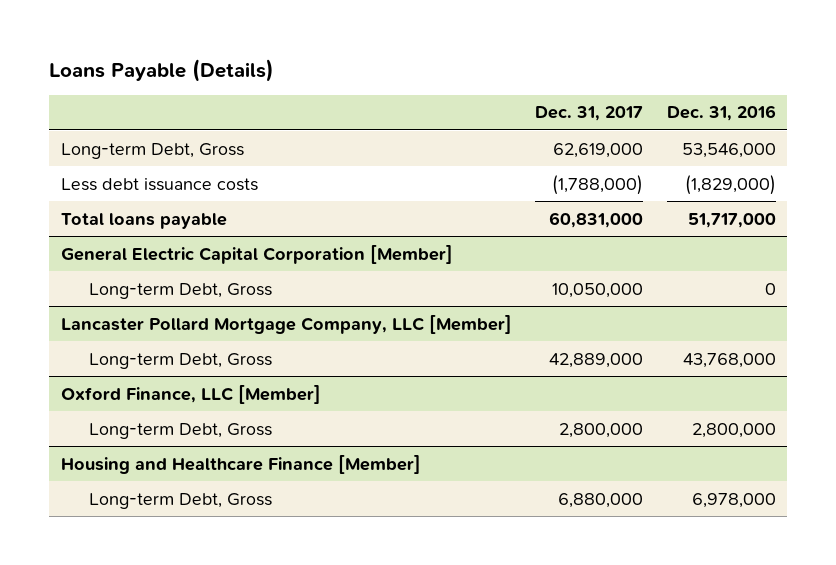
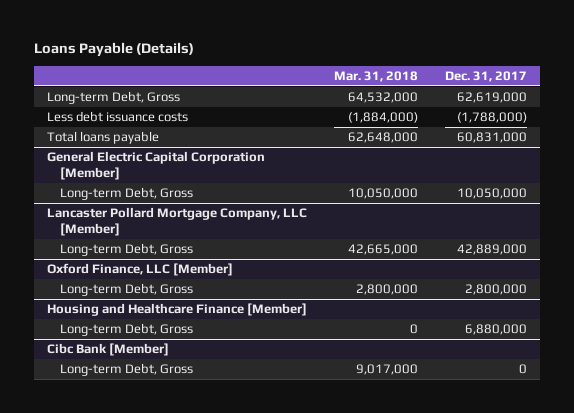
- | Dec. 31, 2017 | Dec. 31, 2016
+ | Mar. 31, 2018 | Dec. 31, 2017
+ Cibc Bank [Member]
+ Long-term Debt, Gross | 9,017,000 | 0

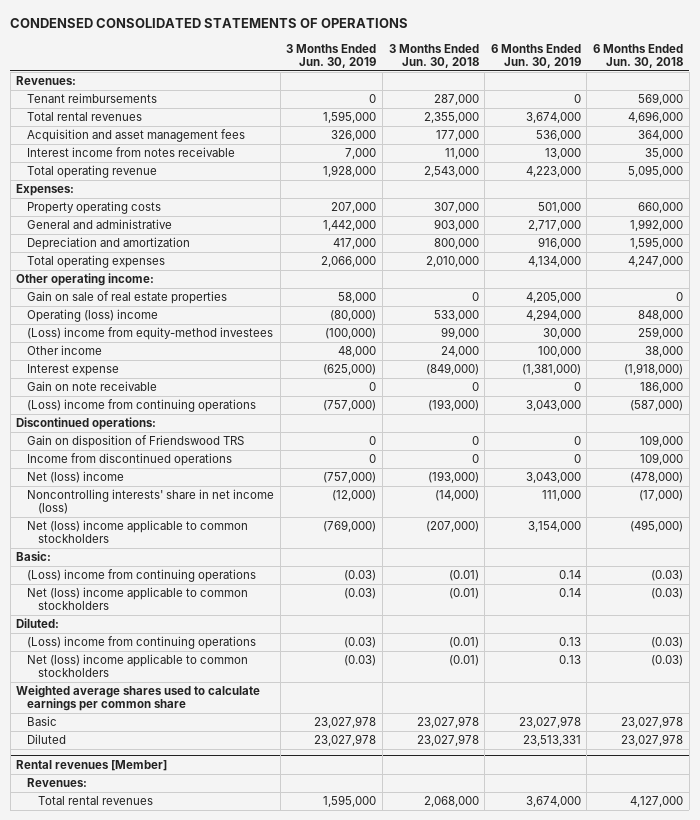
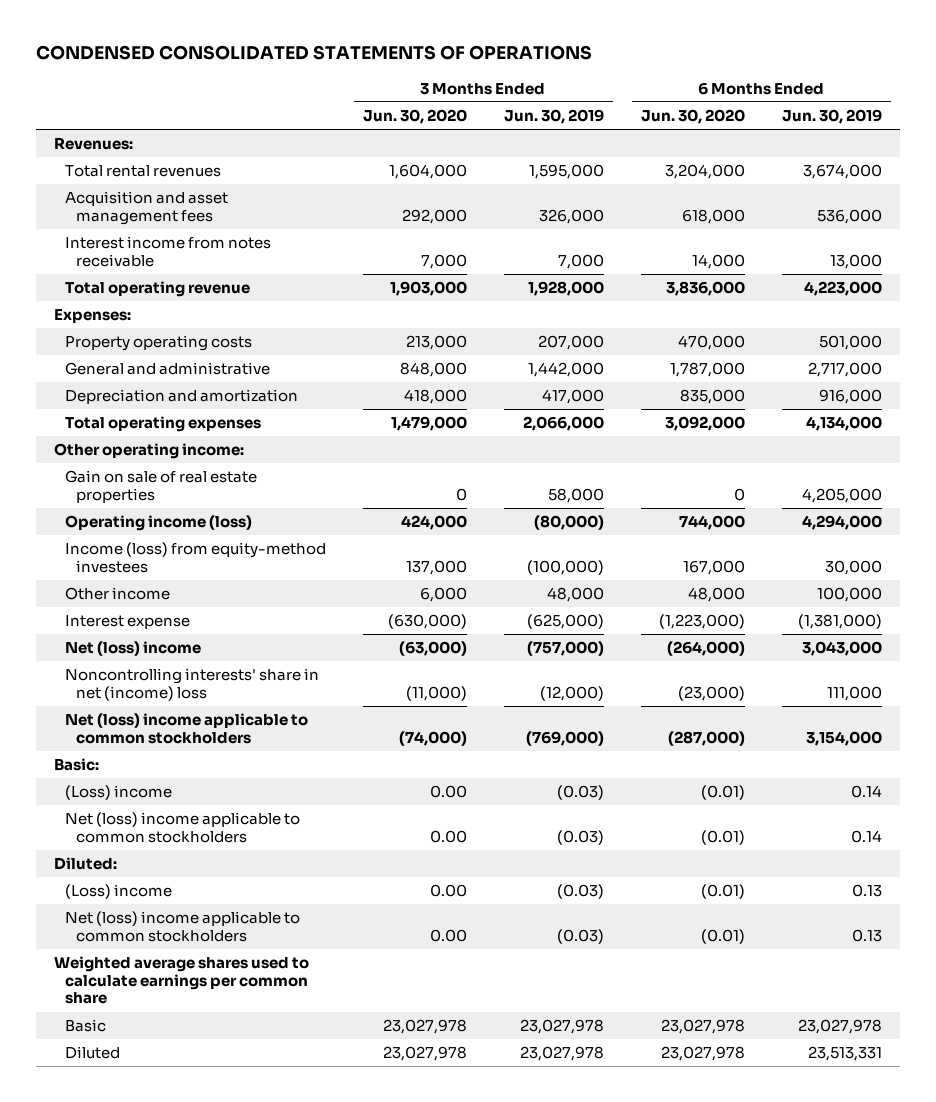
- | 3 Months Ended Jun. 30, 2019 | 3 Months Ended Jun. 30, 2018 | 6 Months Ended Jun. 30, 2019 | 6 Months Ended Jun. 30, 2018
+ | 3 Months Ended Jun. 30, 2020 | 3 Months Ended Jun. 30, 2019 | 6 Months Ended Jun. 30, 2020 | 6 Months Ended Jun. 30, 2019
- Tenant reimbursements | 0 | 287,000 | 0 | 569,000
- Operating (loss) income | (80,000) | 533,000 | 4,294,000 | 848,000
- (Loss) income from equity-method investees | (100,000) | 99,000 | 30,000 | 259,000
+ Operating income (loss) | 424,000 | (80,000) | 744,000 | 4,294,000
+ Income (loss) from equity-method investees | 137,000 | (100,000) | 167,000 | 30,000
- Gain on note receivable | 0 | 0 | 0 | 186,000
- (Loss) income from continuing operations | (757,000) | (193,000) | 3,043,000 | (587,000)
- Discontinued operations:
- Gain on disposition of Friendswood TRS | 0 | 0 | 0 | 109,000
- Income from discontinued operations | 0 | 0 | 0 | 109,000
- Noncontrolling interests' share in net income (loss) | (12,000) | (14,000) | 111,000 | (17,000)
+ Noncontrolling interests' share in net (income) loss | (11,000) | (12,000) | (23,000) | 111,000
- (Loss) income from continuing operations | (0.03) | (0.01) | 0.14 | (0.03)
+ (Loss) income | 0.00 | (0.03) | (0.01) | 0.14
- (Loss) income from continuing operations | (0.03) | (0.01) | 0.13 | (0.03)
+ (Loss) income | 0.00 | (0.03) | (0.01) | 0.13
- Rental revenues [Member]
- Revenues:
- Total rental revenues | 1,595,000 | 2,068,000 | 3,674,000 | 4,127,000

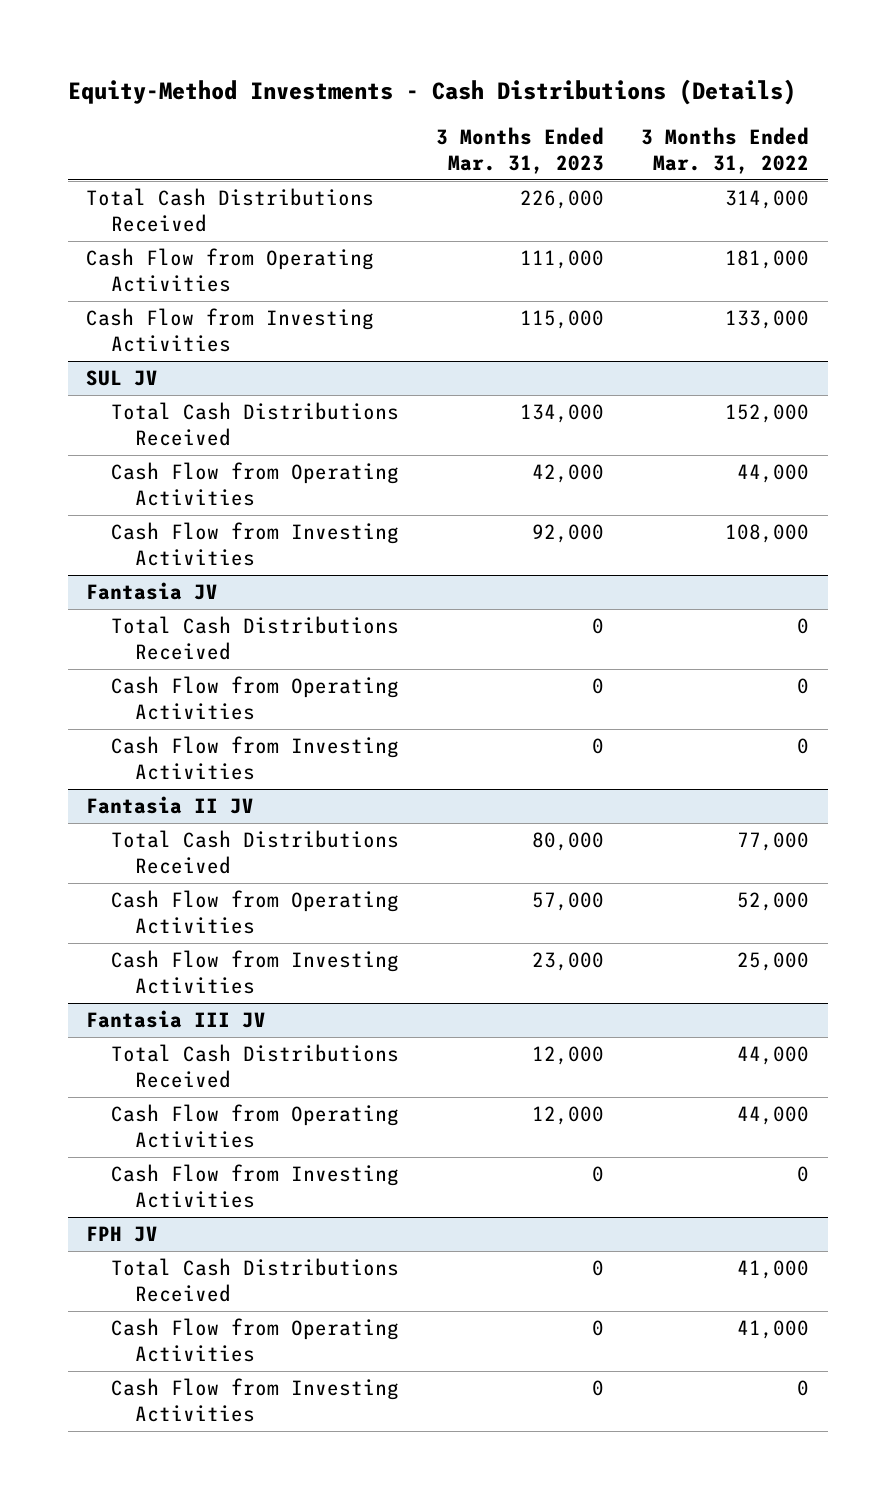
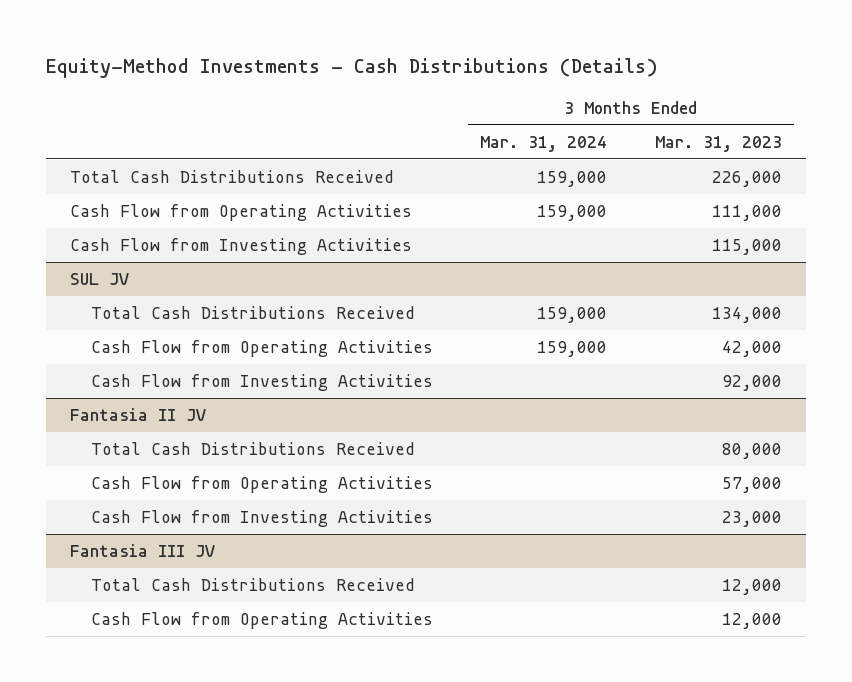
- | 3 Months Ended Mar. 31, 2023 | 3 Months Ended Mar. 31, 2022
+ | 3 Months Ended Mar. 31, 2024 | 3 Months Ended Mar. 31, 2023
- Fantasia JV
- Total Cash Distributions Received | 0 | 0
- Cash Flow from Operating Activities | 0 | 0
- Cash Flow from Investing Activities | 0 | 0
@ Fantasia III JV
- Cash Flow from Investing Activities | 0 | 0
- FPH JV
- Total Cash Distributions Received | 0 | 41,000
- Cash Flow from Operating Activities | 0 | 41,000
- Cash Flow from Investing Activities | 0 | 0

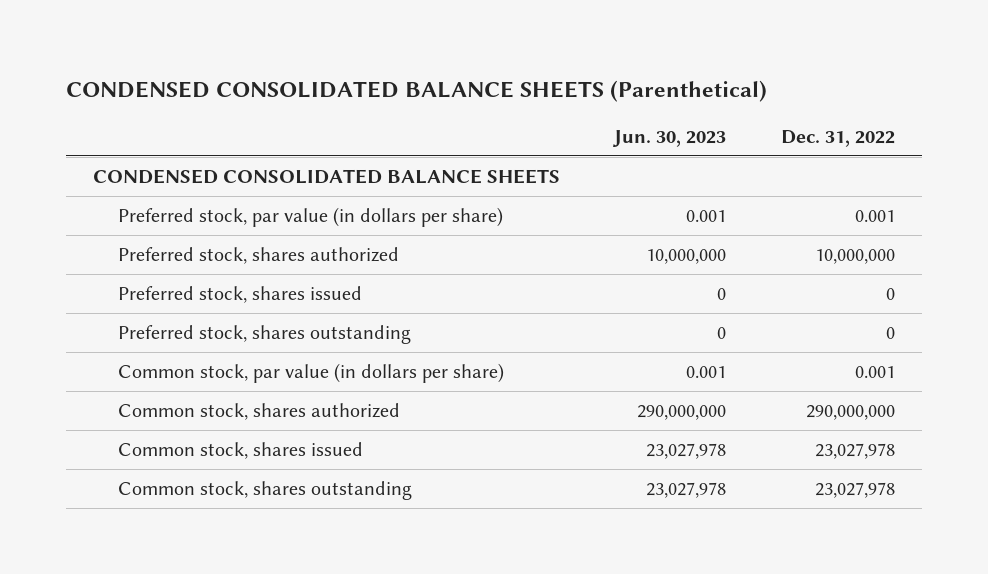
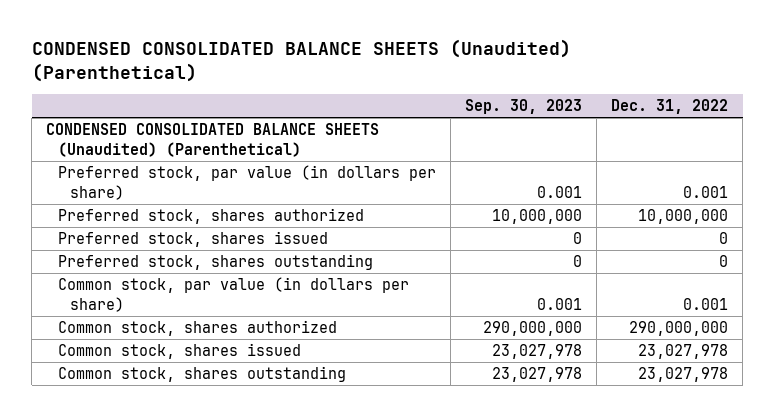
- CONDENSED CONSOLIDATED BALANCE SHEETS (Parenthetical)
+ CONDENSED CONSOLIDATED BALANCE SHEETS (Unaudited) (Parenthetical)
- | Jun. 30, 2023 | Dec. 31, 2022
+ | Sep. 30, 2023 | Dec. 31, 2022
- CONDENSED CONSOLIDATED BALANCE SHEETS
+ CONDENSED CONSOLIDATED BALANCE SHEETS (Unaudited) (Parenthetical)

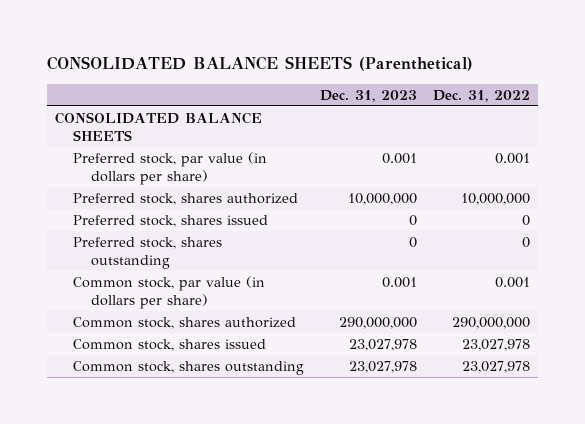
- CONDENSED CONSOLIDATED BALANCE SHEETS (Unaudited) (Parenthetical)
+ CONSOLIDATED BALANCE SHEETS (Parenthetical)
- | Sep. 30, 2023 | Dec. 31, 2022
+ | Dec. 31, 2023 | Dec. 31, 2022
- CONDENSED CONSOLIDATED BALANCE SHEETS (Unaudited) (Parenthetical)
+ CONSOLIDATED BALANCE SHEETS

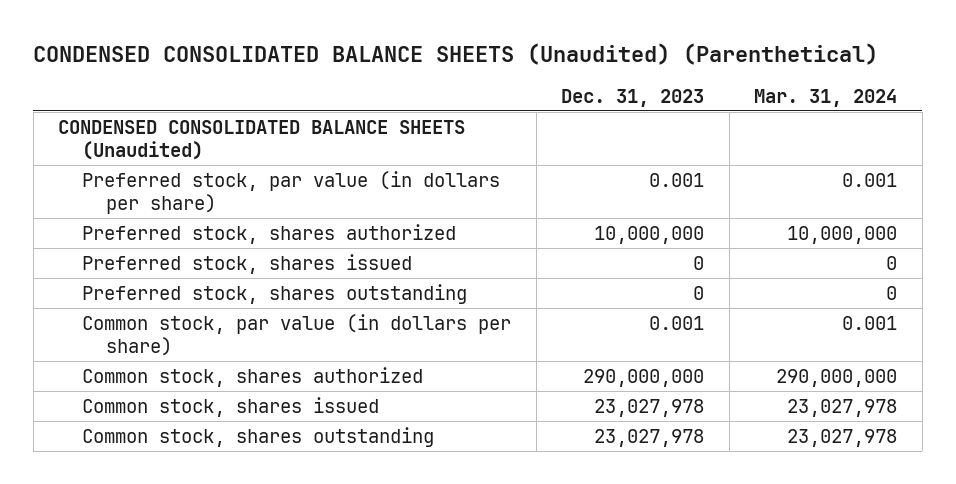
- CONSOLIDATED BALANCE SHEETS (Parenthetical)
+ CONDENSED CONSOLIDATED BALANCE SHEETS (Unaudited) (Parenthetical)
- | Dec. 31, 2023 | Dec. 31, 2022
+ | Dec. 31, 2023 | Mar. 31, 2024
- CONSOLIDATED BALANCE SHEETS
+ CONDENSED CONSOLIDATED BALANCE SHEETS (Unaudited)

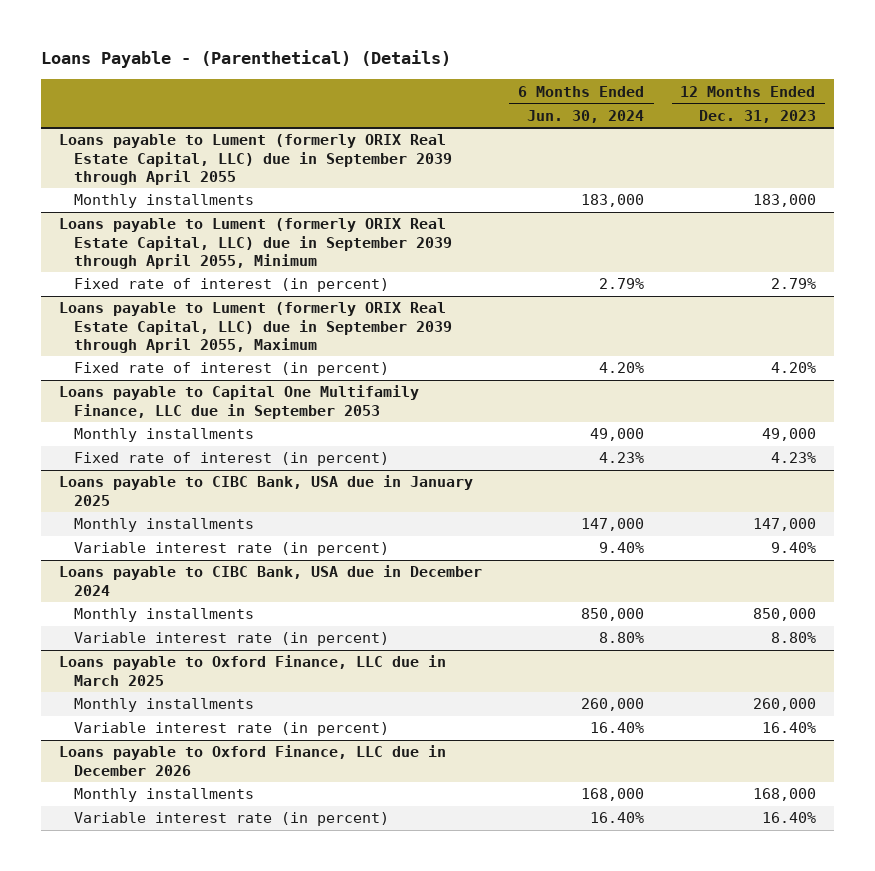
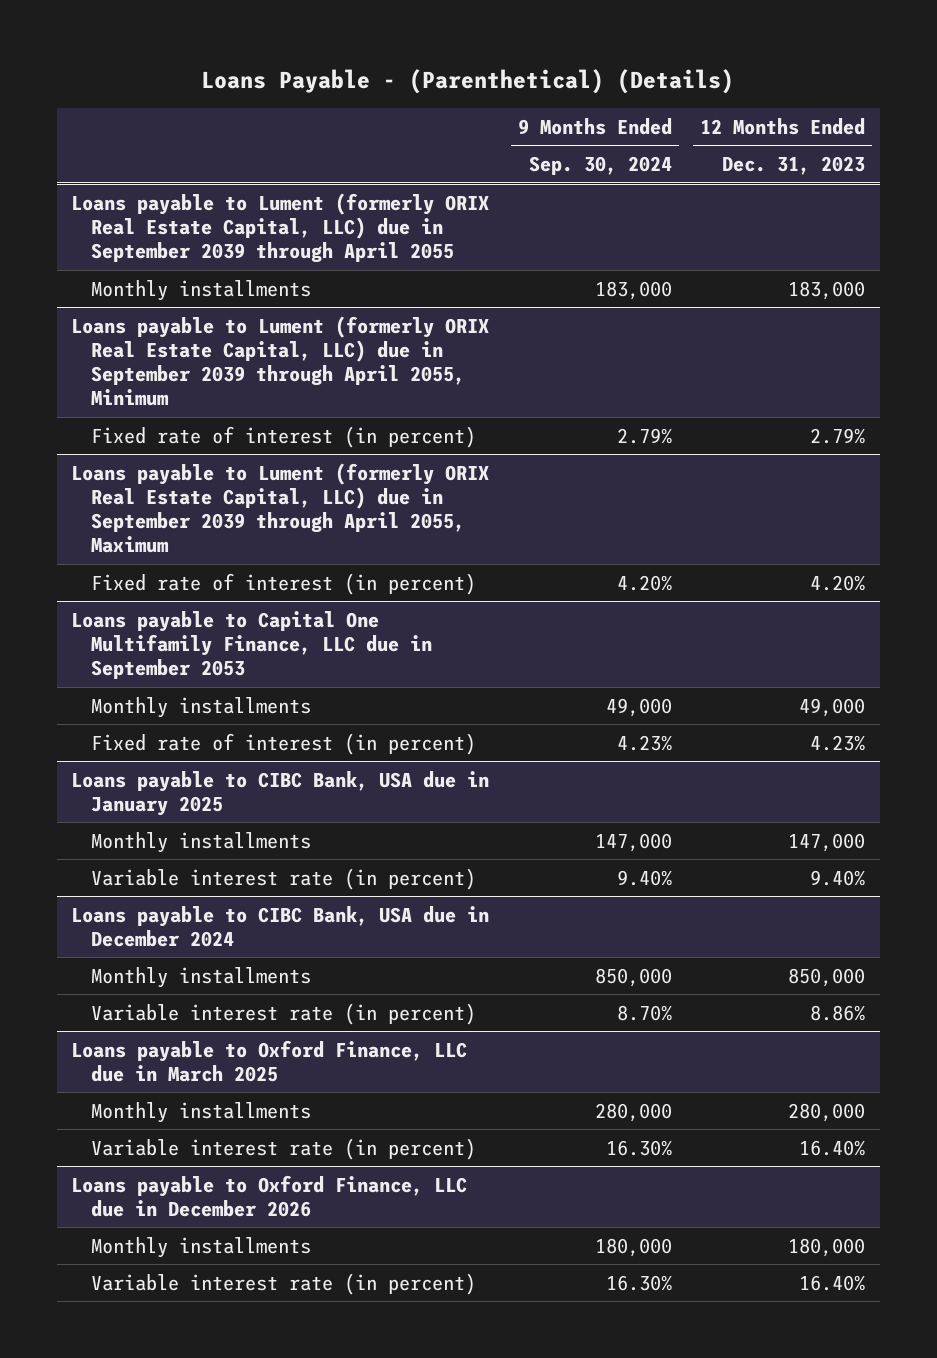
- | 6 Months Ended Jun. 30, 2024 | 12 Months Ended Dec. 31, 2023
+ | 9 Months Ended Sep. 30, 2024 | 12 Months Ended Dec. 31, 2023
@ Loans payable to CIBC Bank, USA due in December 2024
- Variable interest rate (in percent) | 8.80% | 8.80%
+ Variable interest rate (in percent) | 8.70% | 8.86%
@ Loans payable to Oxford Finance, LLC due in March 2025
- Monthly installments | 260,000 | 260,000
+ Monthly installments | 280,000 | 280,000
@ Loans payable to Oxford Finance, LLC due in December 2026
- Monthly installments | 168,000 | 168,000
+ Monthly installments | 180,000 | 180,000

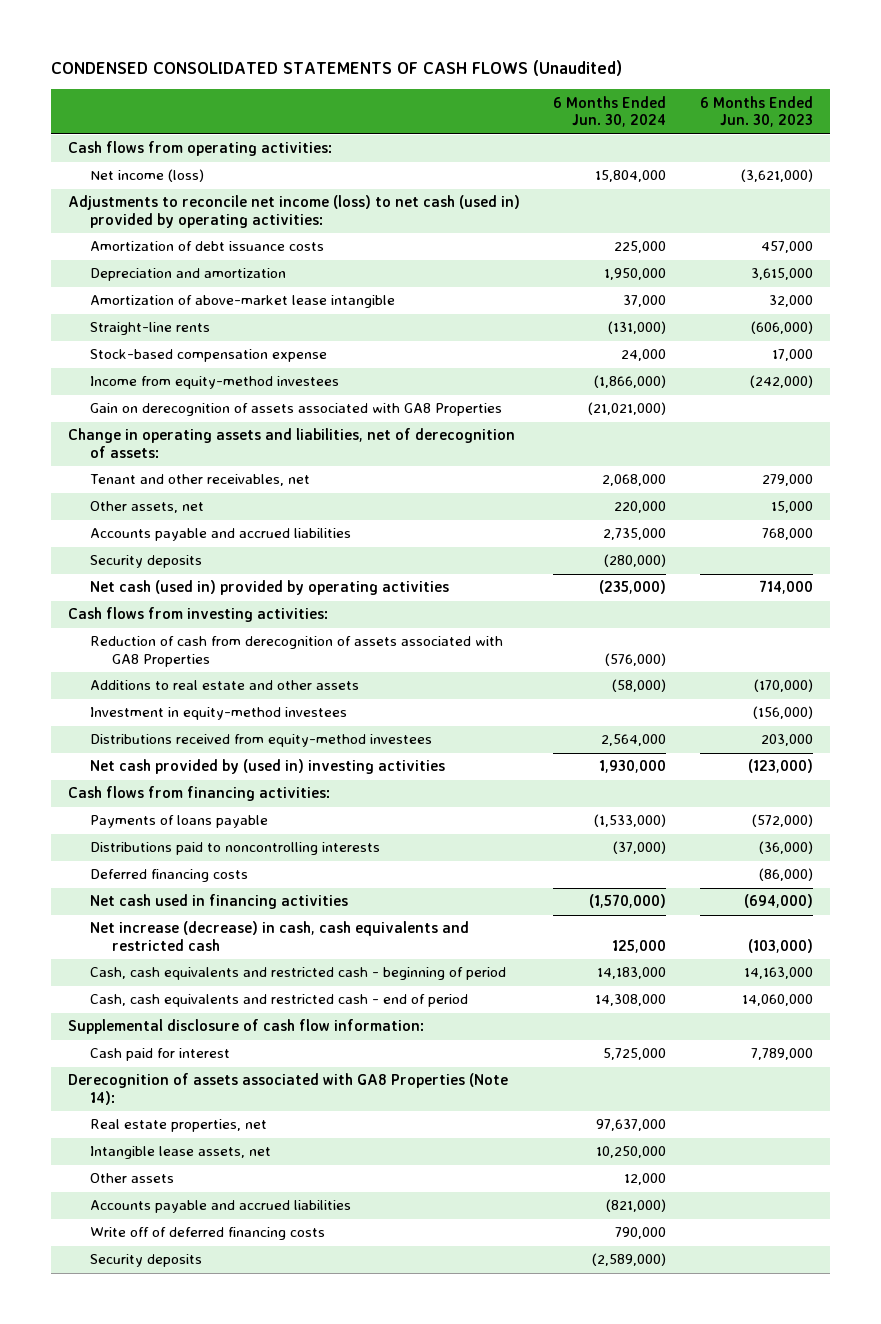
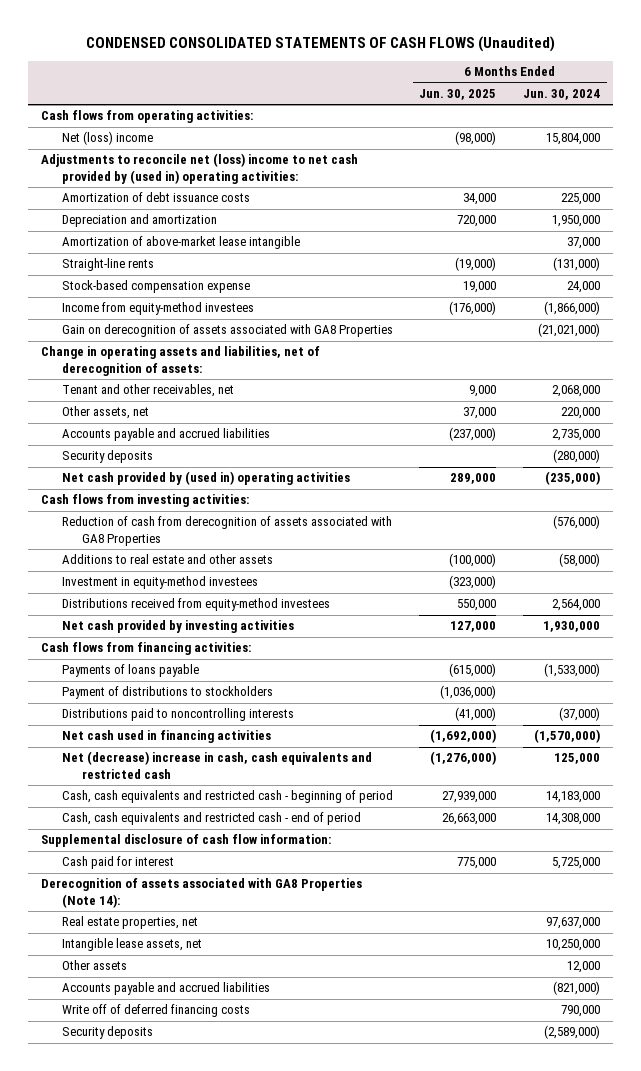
- | 6 Months Ended Jun. 30, 2024 | 6 Months Ended Jun. 30, 2023
+ | 6 Months Ended Jun. 30, 2025 | 6 Months Ended Jun. 30, 2024
- Net income (loss) | 15,804,000 | (3,621,000)
- Adjustments to reconcile net income (loss) to net cash (used in) provided by operating activities:
+ Net (loss) income | (98,000) | 15,804,000
+ Adjustments to reconcile net (loss) income to net cash provided by (used in) operating activities:
- Net cash (used in) provided by operating activities | (235,000) | 714,000
+ Net cash provided by (used in) operating activities | 289,000 | (235,000)
- Net cash provided by (used in) investing activities | 1,930,000 | (123,000)
+ Net cash provided by investing activities | 127,000 | 1,930,000
+ Payment of distributions to stockholders | (1,036,000) |
- Deferred financing costs | | (86,000)
- Net increase (decrease) in cash, cash equivalents and restricted cash | 125,000 | (103,000)
+ Net (decrease) increase in cash, cash equivalents and restricted cash | (1,276,000) | 125,000

